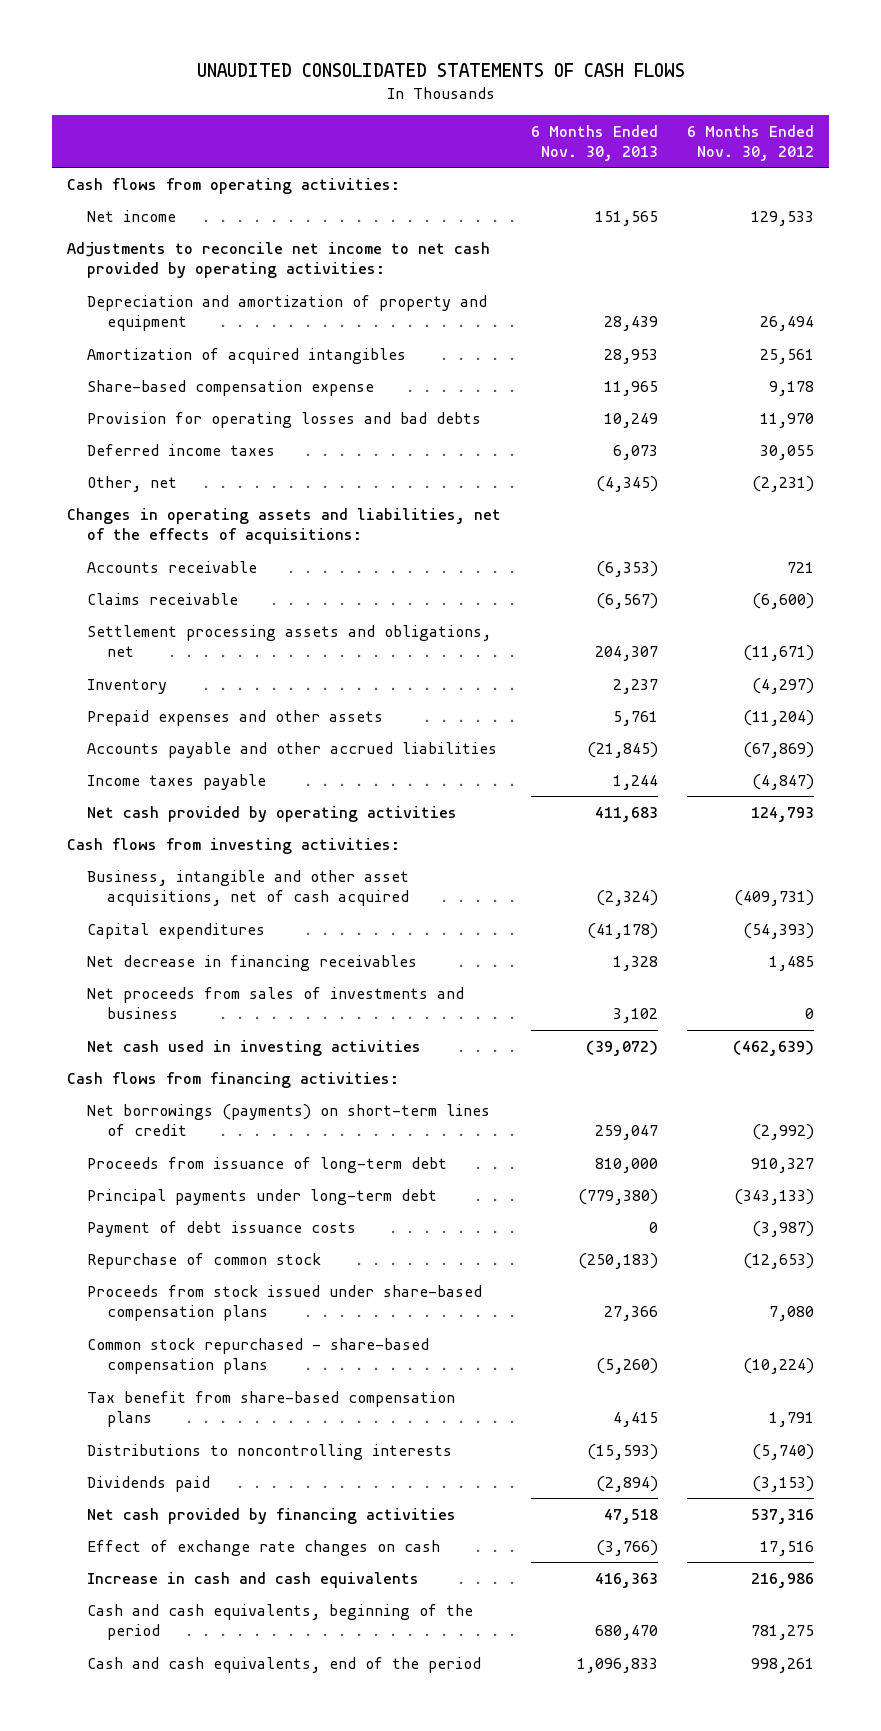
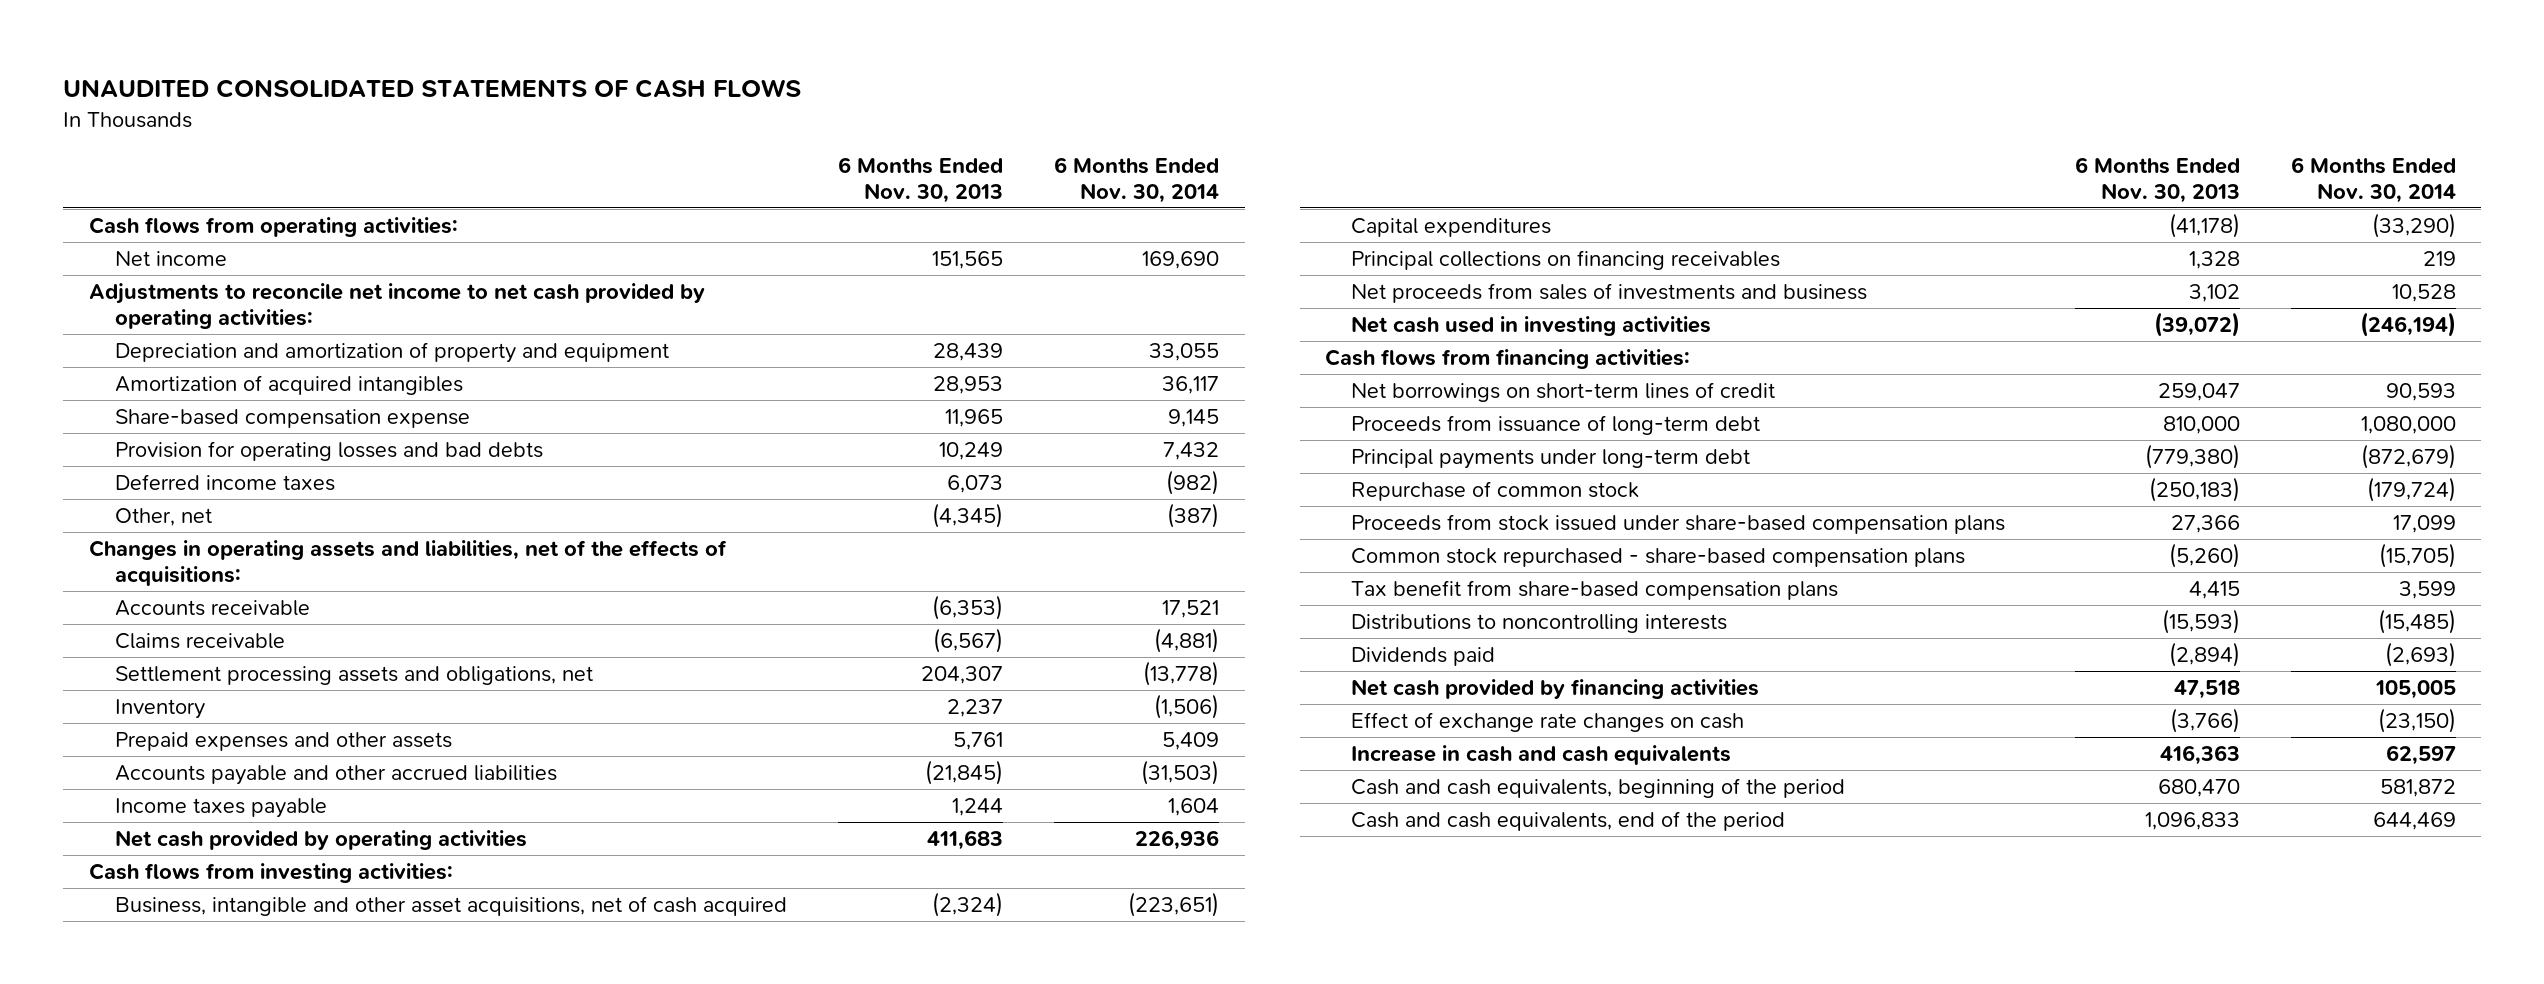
- | 6 Months Ended Nov. 30, 2013 | 6 Months Ended Nov. 30, 2012
+ | 6 Months Ended Nov. 30, 2013 | 6 Months Ended Nov. 30, 2014
- Net decrease in financing receivables | 1,328 | 1,485
+ Principal collections on financing receivables | 1,328 | 219
- Net borrowings (payments) on short-term lines of credit | 259,047 | (2,992)
+ Net borrowings on short-term lines of credit | 259,047 | 90,593
- Payment of debt issuance costs | 0 | (3,987)

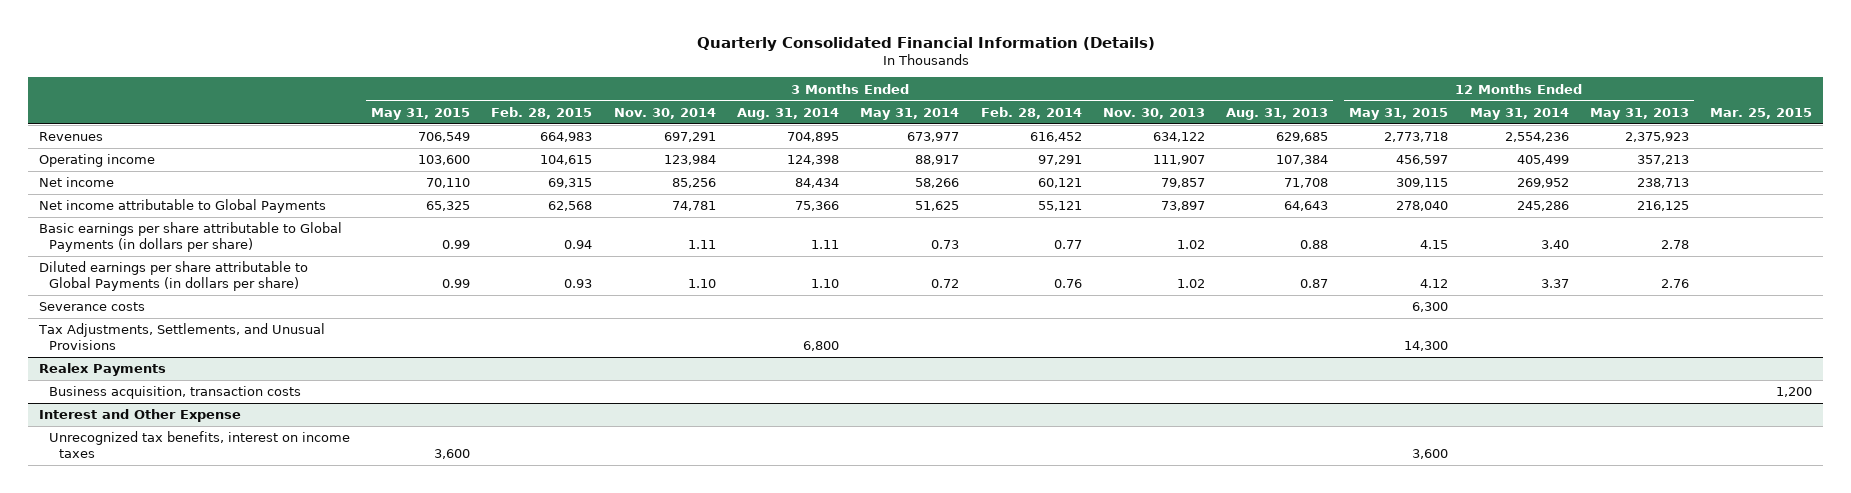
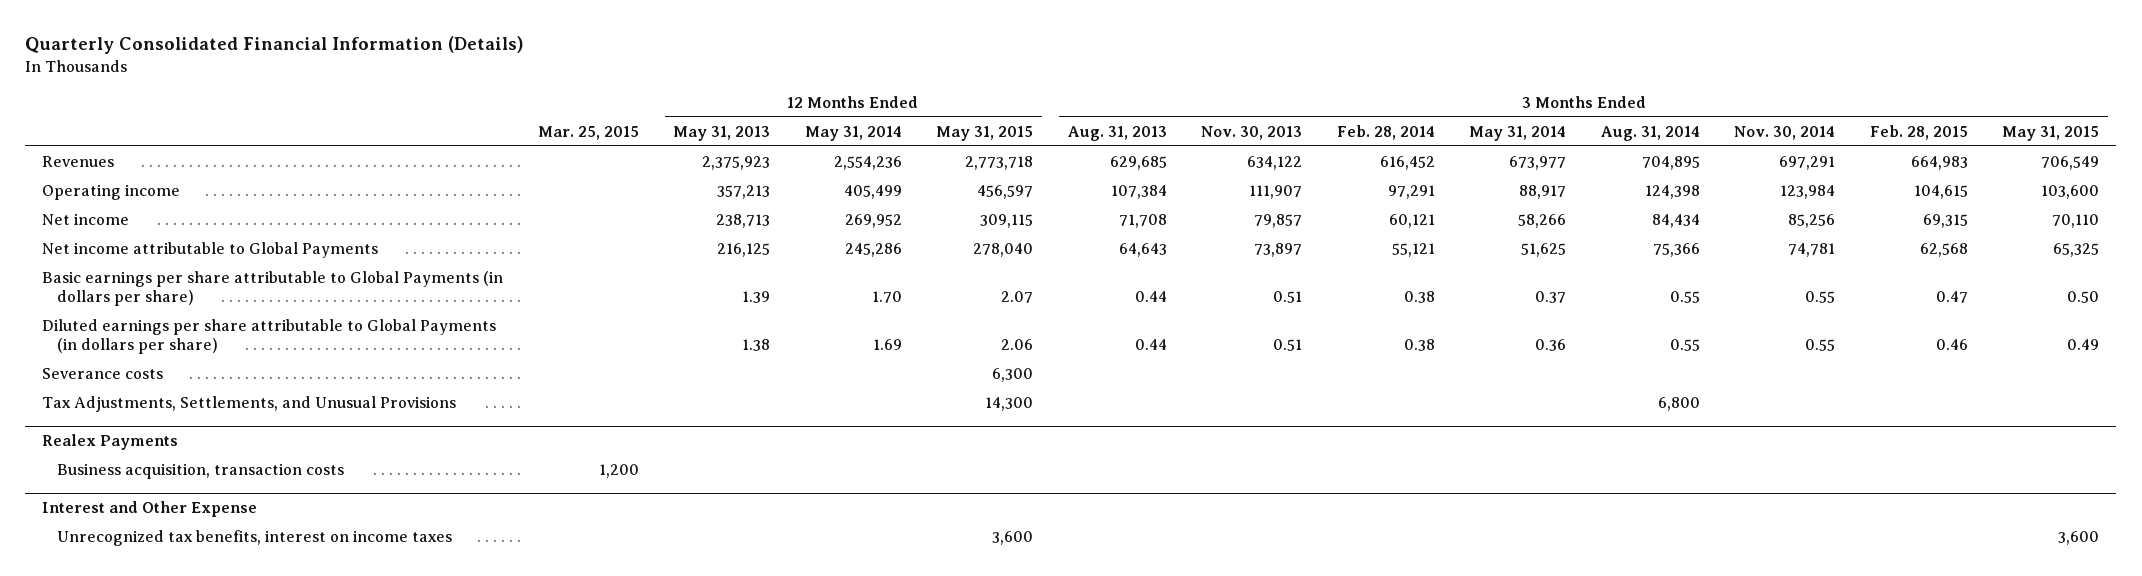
- | 3 Months Ended May 31, 2015 | 3 Months Ended Feb. 28, 2015 | 3 Months Ended Nov. 30, 2014 | 3 Months Ended Aug. 31, 2014 | 3 Months Ended May 31, 2014 | 3 Months Ended Feb. 28, 2014 | 3 Months Ended Nov. 30, 2013 | 3 Months Ended Aug. 31, 2013 | 12 Months Ended May 31, 2015 | 12 Months Ended May 31, 2014 | 12 Months Ended May 31, 2013 | Mar. 25, 2015
+ | Mar. 25, 2015 | 12 Months Ended May 31, 2013 | 12 Months Ended May 31, 2014 | 12 Months Ended May 31, 2015 | 3 Months Ended Aug. 31, 2013 | 3 Months Ended Nov. 30, 2013 | 3 Months Ended Feb. 28, 2014 | 3 Months Ended May 31, 2014 | 3 Months Ended Aug. 31, 2014 | 3 Months Ended Nov. 30, 2014 | 3 Months Ended Feb. 28, 2015 | 3 Months Ended May 31, 2015
- Basic earnings per share attributable to Global Payments (in dollars per share) | 0.99 | 0.94 | 1.11 | 1.11 | 0.73 | 0.77 | 1.02 | 0.88 | 4.15 | 3.40 | 2.78 |
- Diluted earnings per share attributable to Global Payments (in dollars per share) | 0.99 | 0.93 | 1.10 | 1.10 | 0.72 | 0.76 | 1.02 | 0.87 | 4.12 | 3.37 | 2.76 |
+ Basic earnings per share attributable to Global Payments (in dollars per share) | | 1.39 | 1.70 | 2.07 | 0.44 | 0.51 | 0.38 | 0.37 | 0.55 | 0.55 | 0.47 | 0.50
+ Diluted earnings per share attributable to Global Payments (in dollars per share) | | 1.38 | 1.69 | 2.06 | 0.44 | 0.51 | 0.38 | 0.36 | 0.55 | 0.55 | 0.46 | 0.49

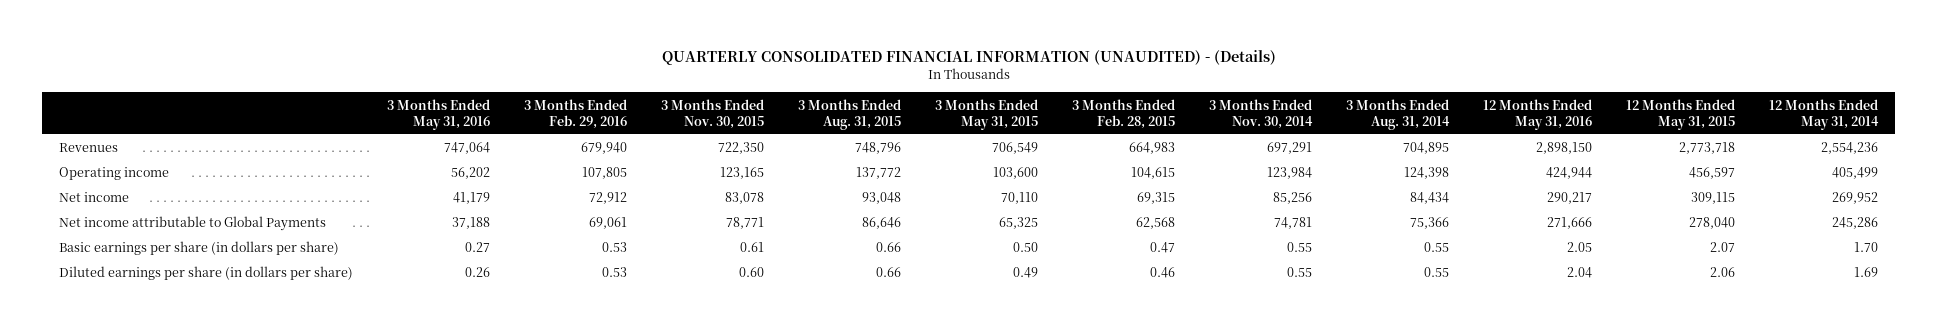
- Quarterly Consolidated Financial Information (Details)
+ QUARTERLY CONSOLIDATED FINANCIAL INFORMATION (UNAUDITED) - (Details)
- | Mar. 25, 2015 | 12 Months Ended May 31, 2013 | 12 Months Ended May 31, 2014 | 12 Months Ended May 31, 2015 | 3 Months Ended Aug. 31, 2013 | 3 Months Ended Nov. 30, 2013 | 3 Months Ended Feb. 28, 2014 | 3 Months Ended May 31, 2014 | 3 Months Ended Aug. 31, 2014 | 3 Months Ended Nov. 30, 2014 | 3 Months Ended Feb. 28, 2015 | 3 Months Ended May 31, 2015
+ | 3 Months Ended May 31, 2016 | 3 Months Ended Feb. 29, 2016 | 3 Months Ended Nov. 30, 2015 | 3 Months Ended Aug. 31, 2015 | 3 Months Ended May 31, 2015 | 3 Months Ended Feb. 28, 2015 | 3 Months Ended Nov. 30, 2014 | 3 Months Ended Aug. 31, 2014 | 12 Months Ended May 31, 2016 | 12 Months Ended May 31, 2015 | 12 Months Ended May 31, 2014
- Basic earnings per share attributable to Global Payments (in dollars per share) | | 1.39 | 1.70 | 2.07 | 0.44 | 0.51 | 0.38 | 0.37 | 0.55 | 0.55 | 0.47 | 0.50
- Diluted earnings per share attributable to Global Payments (in dollars per share) | | 1.38 | 1.69 | 2.06 | 0.44 | 0.51 | 0.38 | 0.36 | 0.55 | 0.55 | 0.46 | 0.49
- Severance costs | | | | 6,300 | | | | | | | |
- Tax Adjustments, Settlements, and Unusual Provisions | | | | 14,300 | | | | | 6,800 | | |
- Realex Payments
- Business acquisition, transaction costs | 1,200 | | | | | | | | | | |
- Interest and Other Expense
- Unrecognized tax benefits, interest on income taxes | | | | 3,600 | | | | | | | | 3,600
+ Basic earnings per share (in dollars per share) | 0.27 | 0.53 | 0.61 | 0.66 | 0.50 | 0.47 | 0.55 | 0.55 | 2.05 | 2.07 | 1.70
+ Diluted earnings per share (in dollars per share) | 0.26 | 0.53 | 0.60 | 0.66 | 0.49 | 0.46 | 0.55 | 0.55 | 2.04 | 2.06 | 1.69

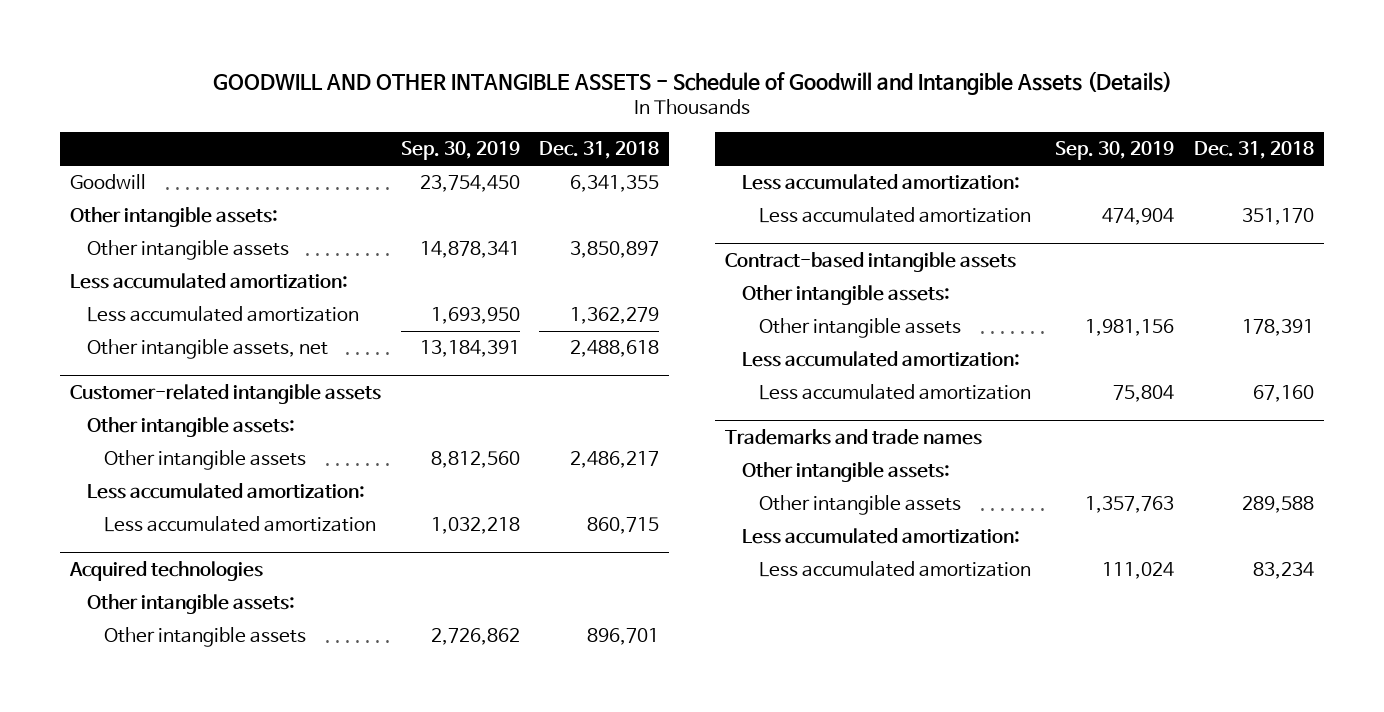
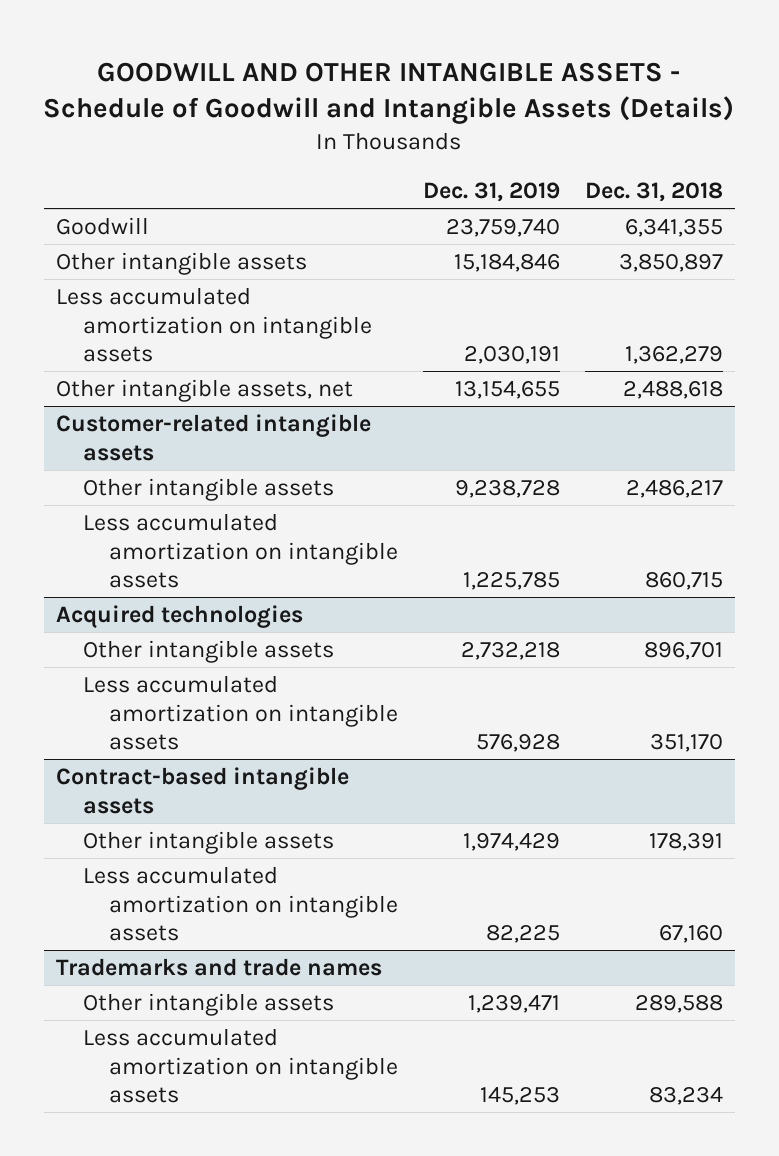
- | Sep. 30, 2019 | Dec. 31, 2018
+ | Dec. 31, 2019 | Dec. 31, 2018
- Other intangible assets:
- Less accumulated amortization:
- Less accumulated amortization | 1,693,950 | 1,362,279
+ Less accumulated amortization on intangible assets | 2,030,191 | 1,362,279
@ Customer-related intangible assets
- Other intangible assets:
- Less accumulated amortization:
- Less accumulated amortization | 1,032,218 | 860,715
+ Less accumulated amortization on intangible assets | 1,225,785 | 860,715
@ Acquired technologies
- Other intangible assets:
- Less accumulated amortization:
- Less accumulated amortization | 474,904 | 351,170
+ Less accumulated amortization on intangible assets | 576,928 | 351,170
@ Contract-based intangible assets
- Other intangible assets:
- Less accumulated amortization:
- Less accumulated amortization | 75,804 | 67,160
+ Less accumulated amortization on intangible assets | 82,225 | 67,160
@ Trademarks and trade names
- Other intangible assets:
- Less accumulated amortization:
- Less accumulated amortization | 111,024 | 83,234
+ Less accumulated amortization on intangible assets | 145,253 | 83,234

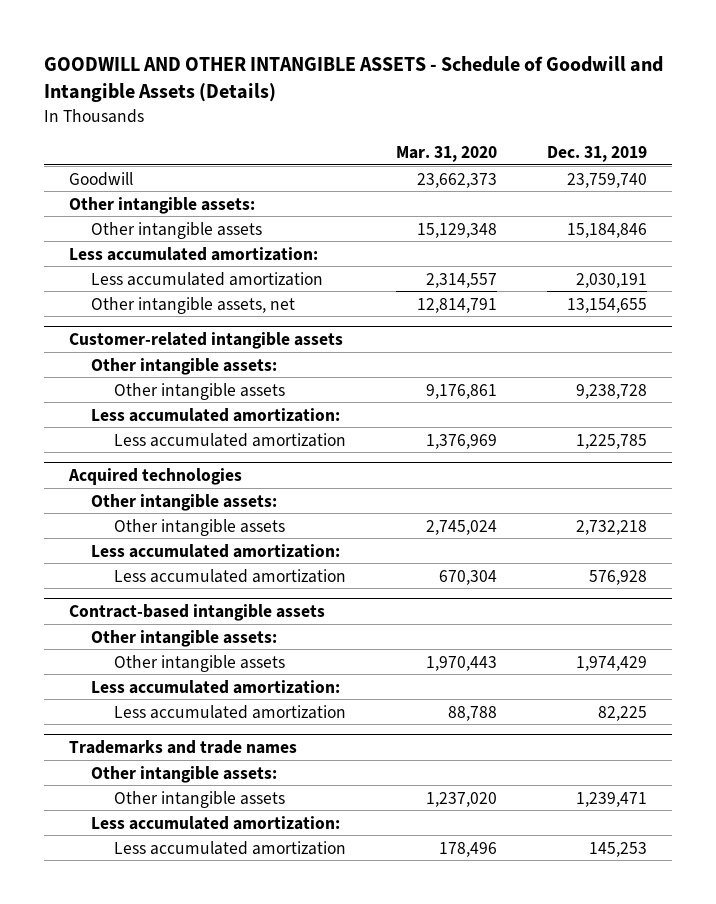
- | Dec. 31, 2019 | Dec. 31, 2018
+ | Mar. 31, 2020 | Dec. 31, 2019
+ Other intangible assets:
- Less accumulated amortization on intangible assets | 2,030,191 | 1,362,279
+ Less accumulated amortization:
+ Less accumulated amortization | 2,314,557 | 2,030,191
@ Customer-related intangible assets
+ Other intangible assets:
- Less accumulated amortization on intangible assets | 1,225,785 | 860,715
+ Less accumulated amortization:
+ Less accumulated amortization | 1,376,969 | 1,225,785
@ Acquired technologies
+ Other intangible assets:
- Less accumulated amortization on intangible assets | 576,928 | 351,170
+ Less accumulated amortization:
+ Less accumulated amortization | 670,304 | 576,928
@ Contract-based intangible assets
+ Other intangible assets:
- Less accumulated amortization on intangible assets | 82,225 | 67,160
+ Less accumulated amortization:
+ Less accumulated amortization | 88,788 | 82,225
@ Trademarks and trade names
+ Other intangible assets:
- Less accumulated amortization on intangible assets | 145,253 | 83,234
+ Less accumulated amortization:
+ Less accumulated amortization | 178,496 | 145,253

